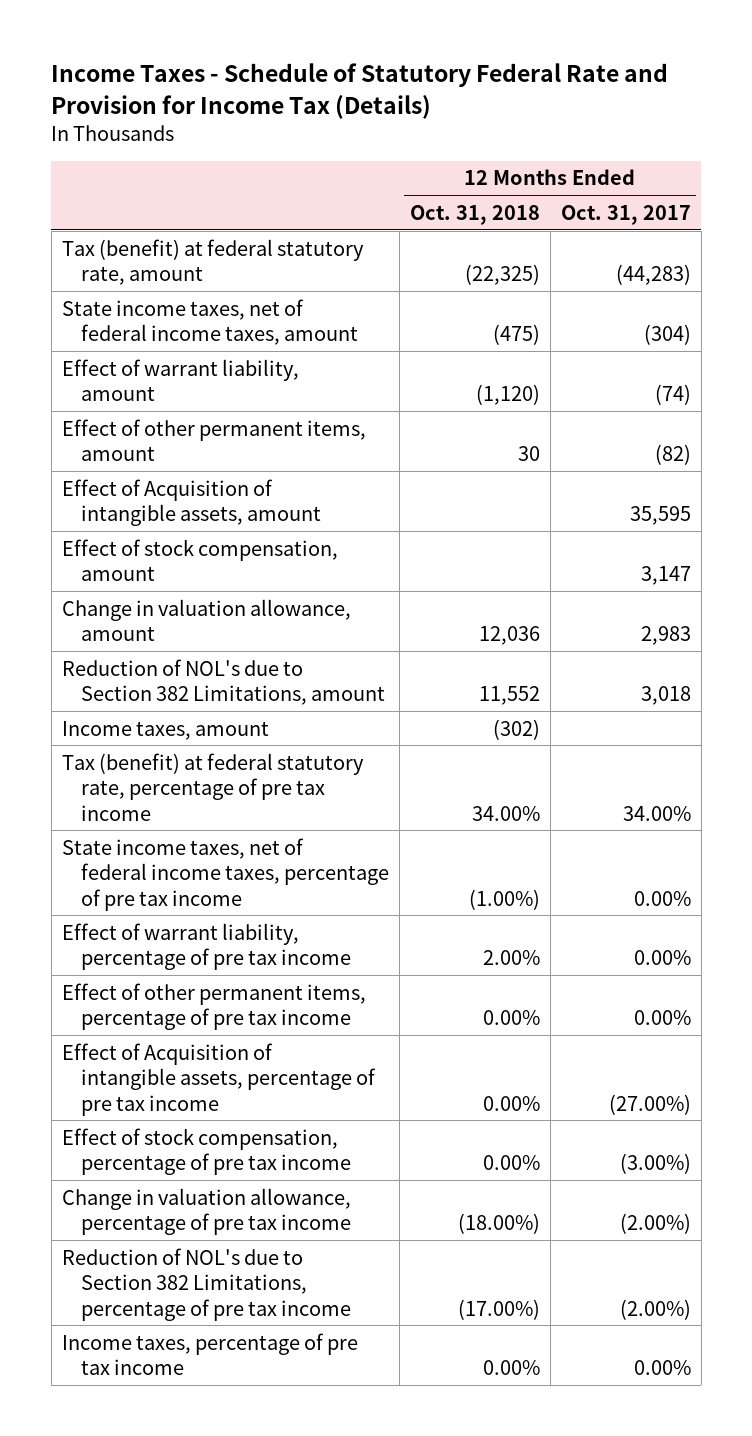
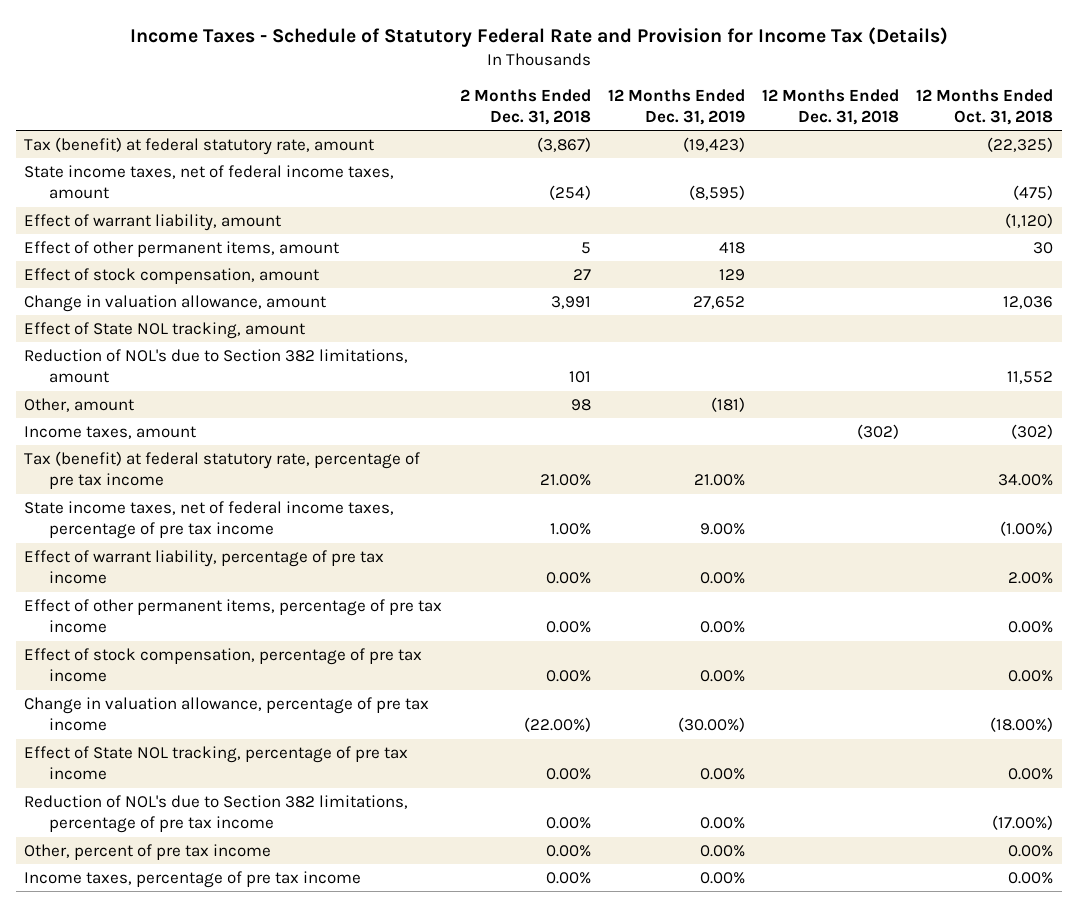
- | 12 Months Ended Oct. 31, 2018 | 12 Months Ended Oct. 31, 2017
+ | 2 Months Ended Dec. 31, 2018 | 12 Months Ended Dec. 31, 2019 | 12 Months Ended Dec. 31, 2018 | 12 Months Ended Oct. 31, 2018
- Effect of Acquisition of intangible assets, amount | | 35,595
- Reduction of NOL's due to Section 382 Limitations, amount | 11,552 | 3,018
+ Effect of State NOL tracking, amount
+ Reduction of NOL's due to Section 382 limitations, amount | 101 | | | 11,552
+ Other, amount | 98 | (181) | |
- Effect of Acquisition of intangible assets, percentage of pre tax income | 0.00% | (27.00%)
- Reduction of NOL's due to Section 382 Limitations, percentage of pre tax income | (17.00%) | (2.00%)
+ Effect of State NOL tracking, percentage of pre tax income | 0.00% | 0.00% | | 0.00%
+ Reduction of NOL's due to Section 382 limitations, percentage of pre tax income | 0.00% | 0.00% | | (17.00%)
+ Other, percent of pre tax income | 0.00% | 0.00% | | 0.00%

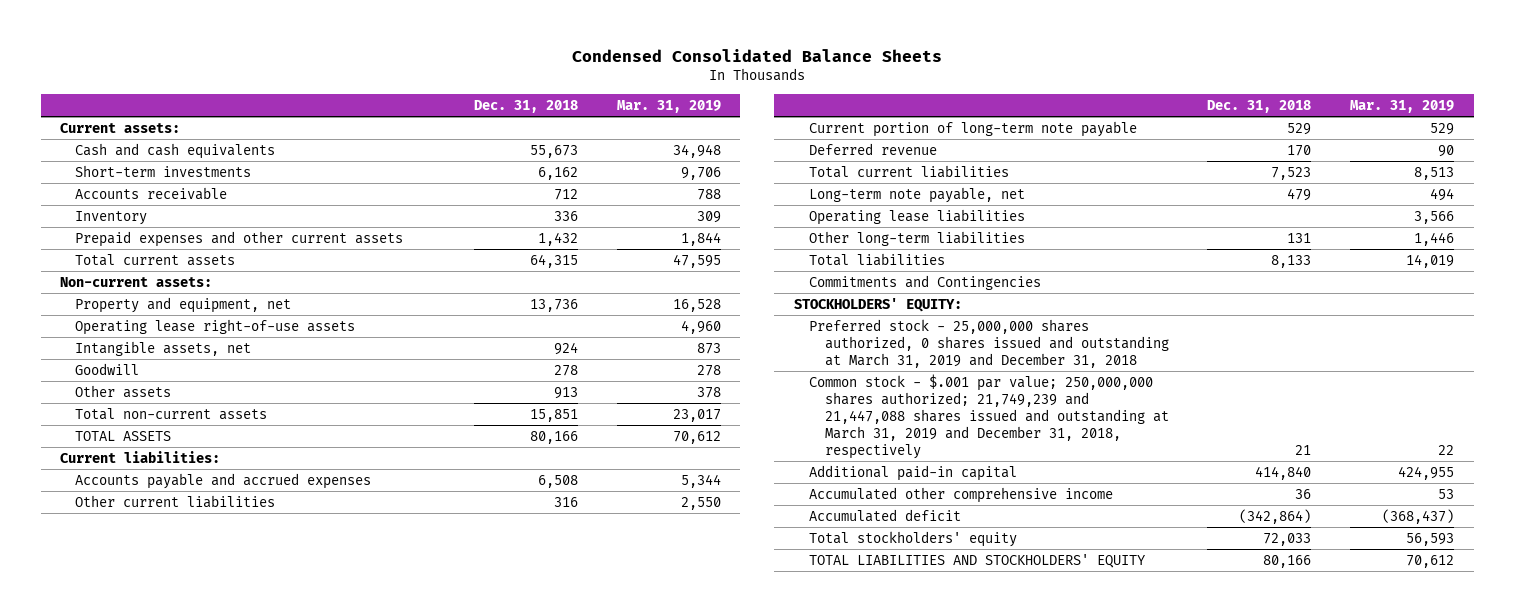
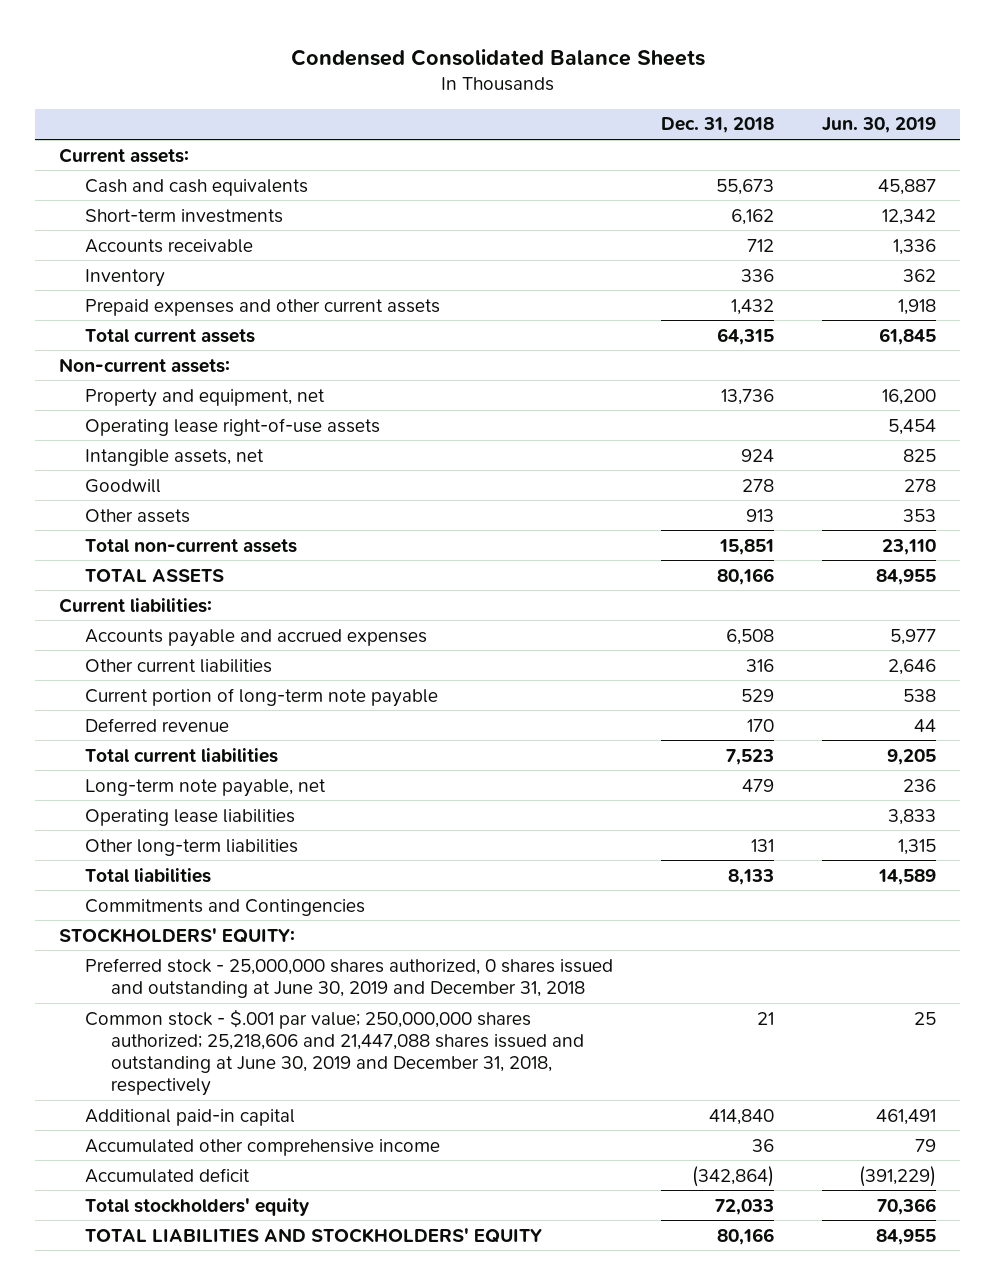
- | Dec. 31, 2018 | Mar. 31, 2019
+ | Dec. 31, 2018 | Jun. 30, 2019
- Preferred stock - 25,000,000 shares authorized, 0 shares issued and outstanding at March 31, 2019 and December 31, 2018
- Common stock - $.001 par value; 250,000,000 shares authorized; 21,749,239 and 21,447,088 shares issued and outstanding at March 31, 2019 and December 31, 2018, respectively | 21 | 22
+ Preferred stock - 25,000,000 shares authorized, 0 shares issued and outstanding at June 30, 2019 and December 31, 2018
+ Common stock - $.001 par value; 250,000,000 shares authorized; 25,218,606 and 21,447,088 shares issued and outstanding at June 30, 2019 and December 31, 2018, respectively | 21 | 25

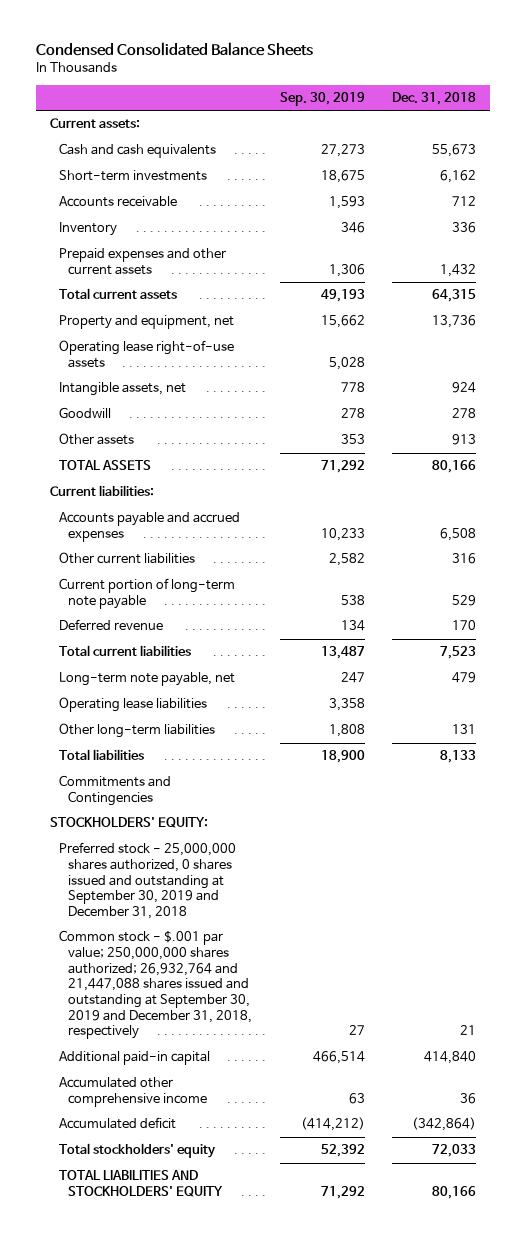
- | Dec. 31, 2018 | Jun. 30, 2019
+ | Sep. 30, 2019 | Dec. 31, 2018
- Non-current assets:
- Total non-current assets | 15,851 | 23,110
- Preferred stock - 25,000,000 shares authorized, 0 shares issued and outstanding at June 30, 2019 and December 31, 2018
- Common stock - $.001 par value; 250,000,000 shares authorized; 25,218,606 and 21,447,088 shares issued and outstanding at June 30, 2019 and December 31, 2018, respectively | 21 | 25
+ Preferred stock - 25,000,000 shares authorized, 0 shares issued and outstanding at September 30, 2019 and December 31, 2018
+ Common stock - $.001 par value; 250,000,000 shares authorized; 26,932,764 and 21,447,088 shares issued and outstanding at September 30, 2019 and December 31, 2018, respectively | 27 | 21

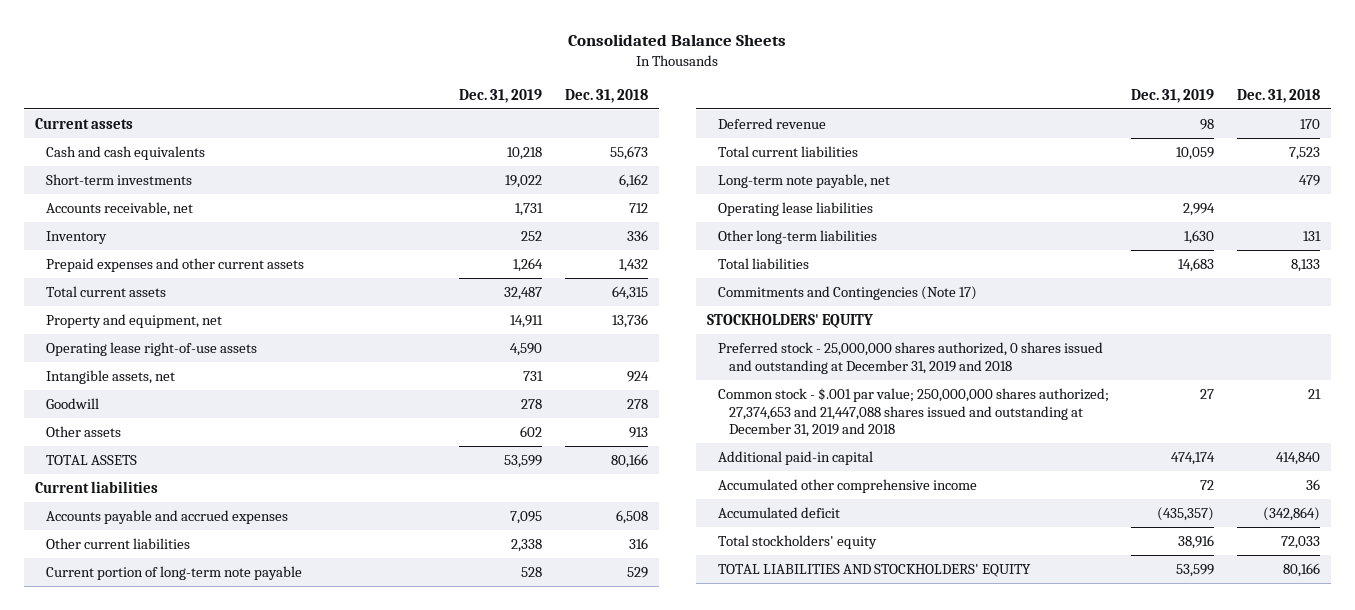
- Condensed Consolidated Balance Sheets
+ Consolidated Balance Sheets
- | Sep. 30, 2019 | Dec. 31, 2018
+ | Dec. 31, 2019 | Dec. 31, 2018
- Current assets:
+ Current assets
- Accounts receivable | 1,593 | 712
+ Accounts receivable, net | 1,731 | 712
- Current liabilities:
+ Current liabilities
- Commitments and Contingencies
- STOCKHOLDERS' EQUITY:
- Preferred stock - 25,000,000 shares authorized, 0 shares issued and outstanding at September 30, 2019 and December 31, 2018
- Common stock - $.001 par value; 250,000,000 shares authorized; 26,932,764 and 21,447,088 shares issued and outstanding at September 30, 2019 and December 31, 2018, respectively | 27 | 21
+ Commitments and Contingencies (Note 17)
+ STOCKHOLDERS' EQUITY
+ Preferred stock - 25,000,000 shares authorized, 0 shares issued and outstanding at December 31, 2019 and 2018
+ Common stock - $.001 par value; 250,000,000 shares authorized; 27,374,653 and 21,447,088 shares issued and outstanding at December 31, 2019 and 2018 | 27 | 21

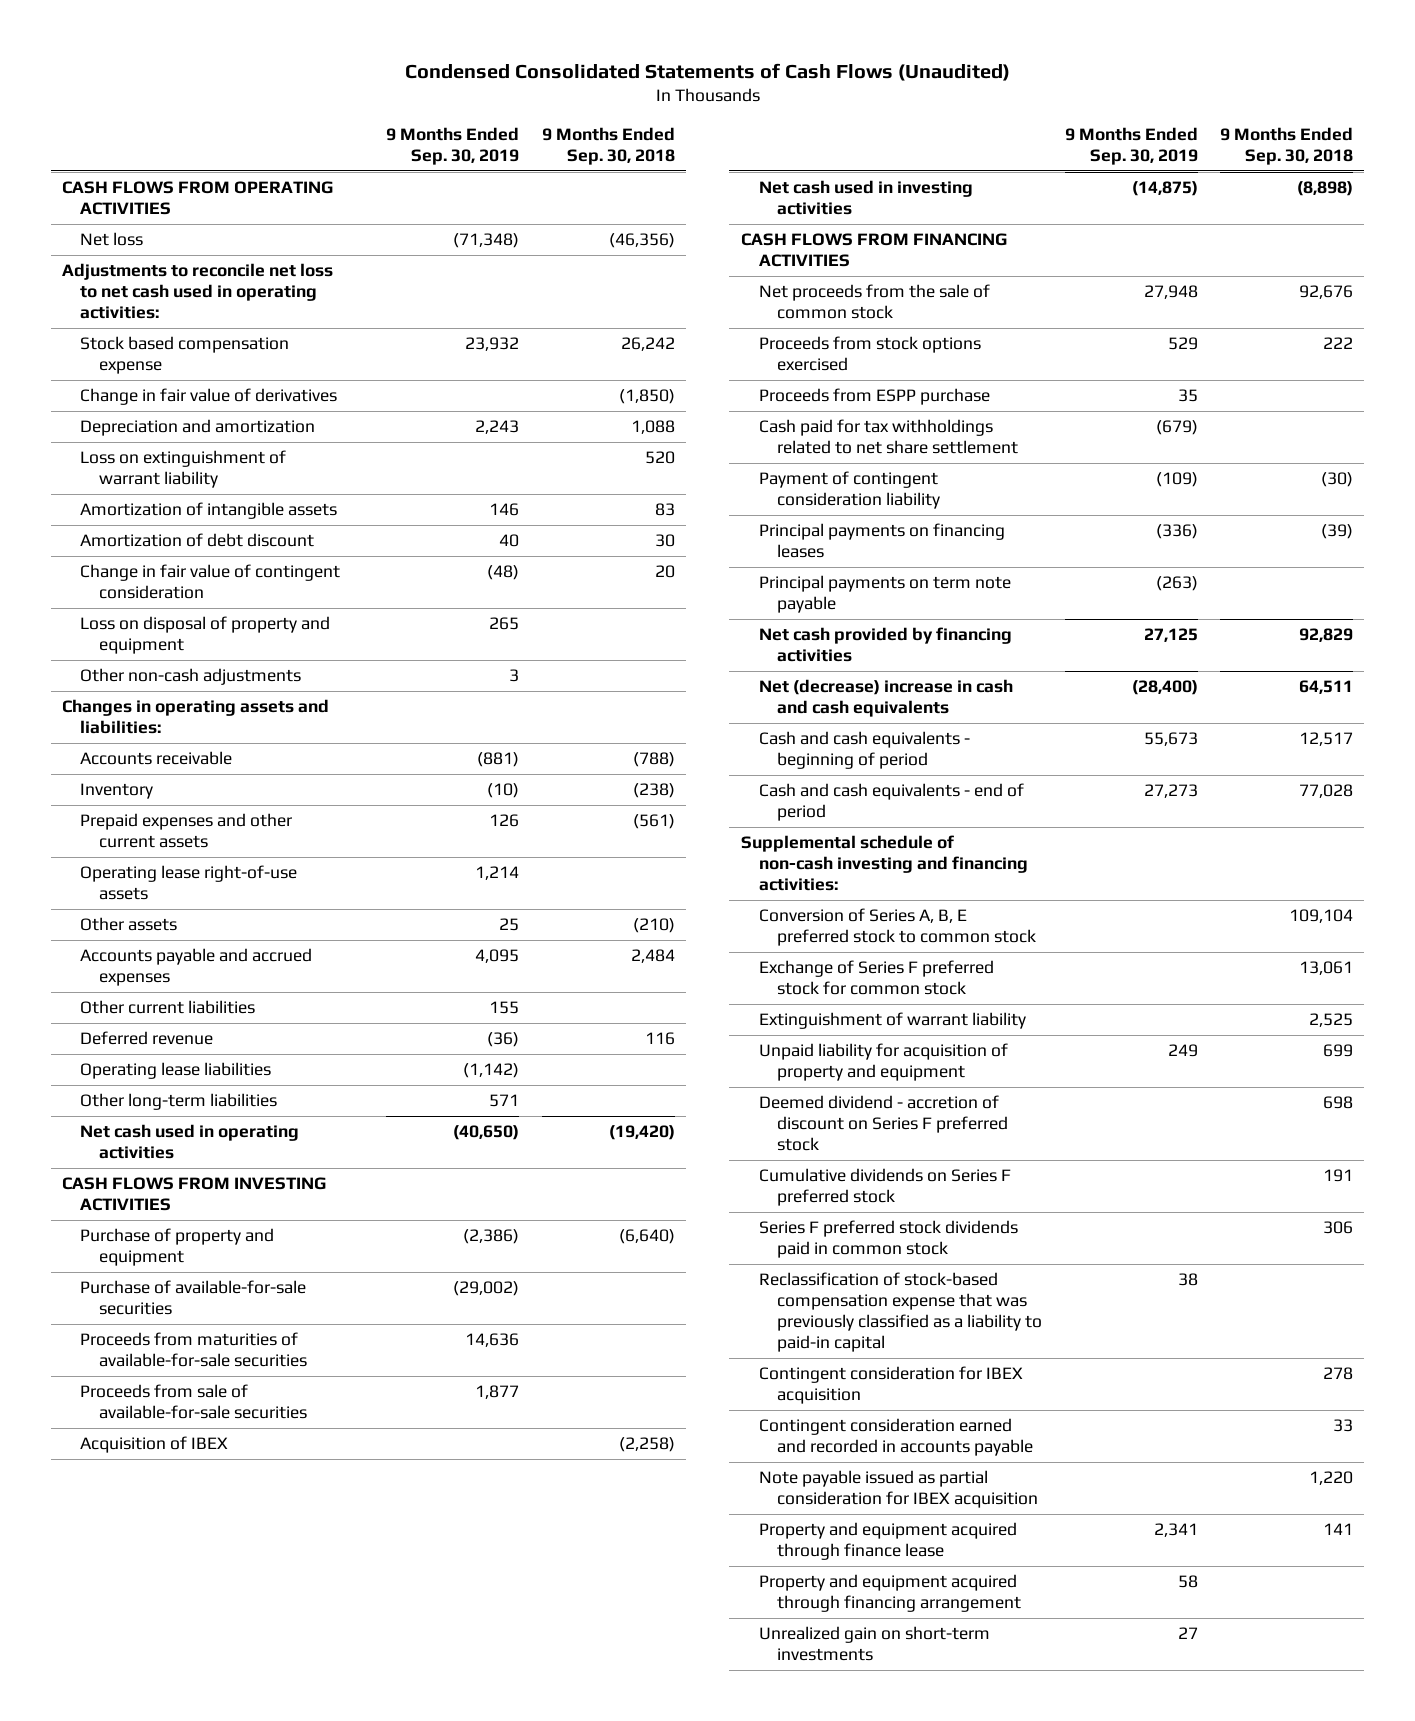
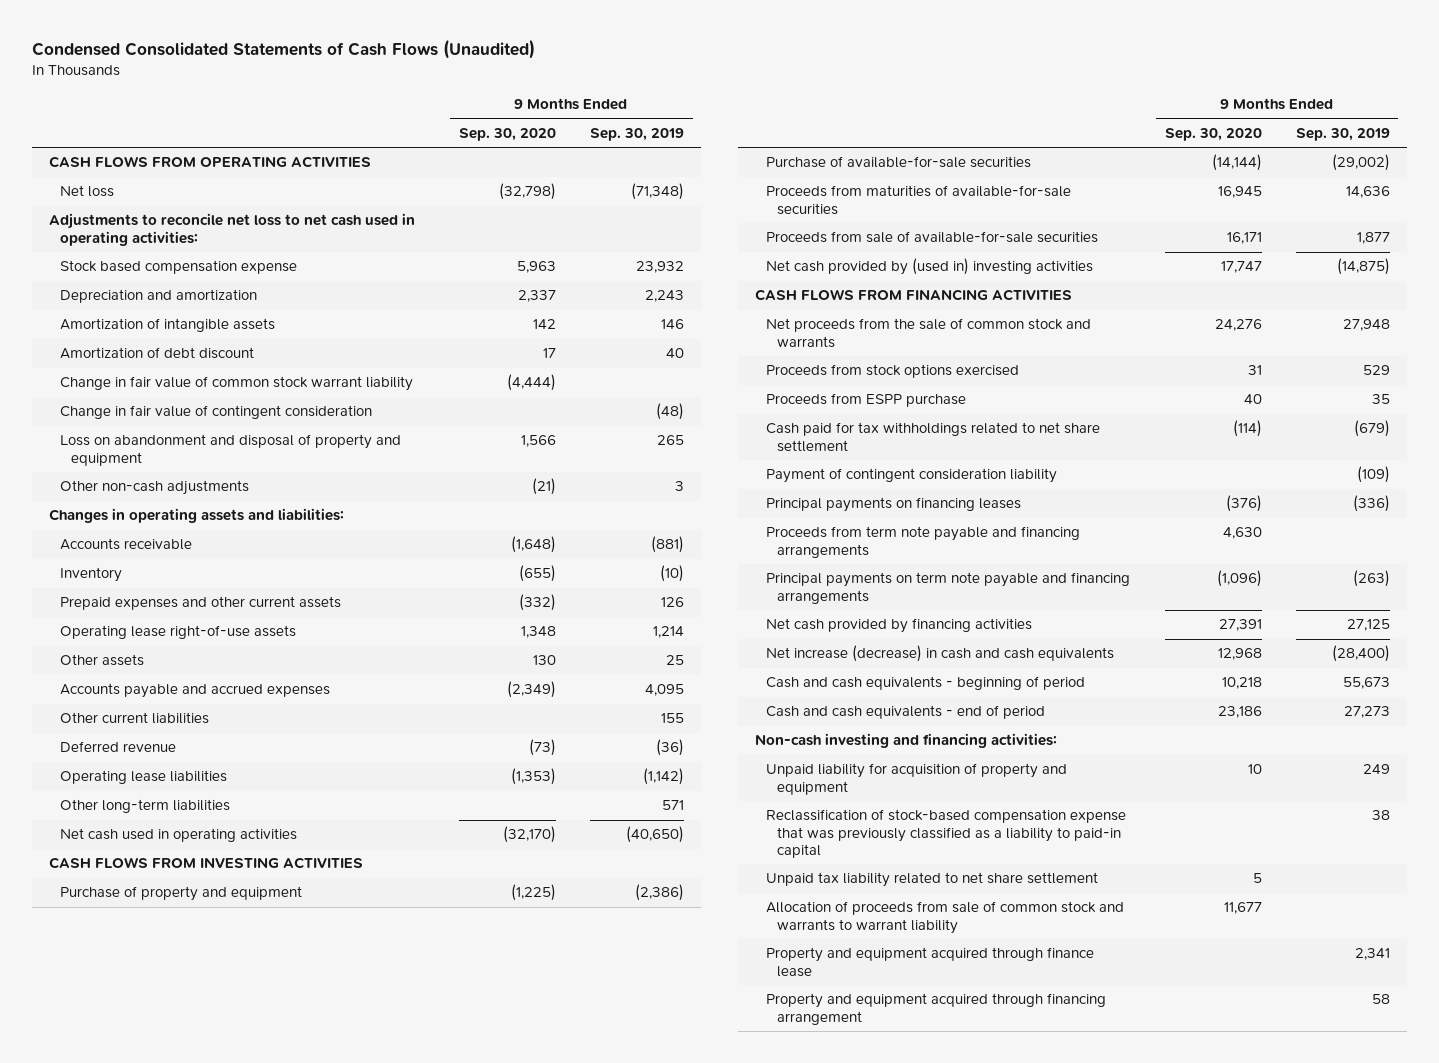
- | 9 Months Ended Sep. 30, 2019 | 9 Months Ended Sep. 30, 2018
+ | 9 Months Ended Sep. 30, 2020 | 9 Months Ended Sep. 30, 2019
- Change in fair value of derivatives | | (1,850)
- Loss on extinguishment of warrant liability | | 520
+ Change in fair value of common stock warrant liability | (4,444) |
- Loss on disposal of property and equipment | 265 |
+ Loss on abandonment and disposal of property and equipment | 1,566 | 265
- Acquisition of IBEX | | (2,258)
- Net cash used in investing activities | (14,875) | (8,898)
+ Net cash provided by (used in) investing activities | 17,747 | (14,875)
- Net proceeds from the sale of common stock | 27,948 | 92,676
+ Net proceeds from the sale of common stock and warrants | 24,276 | 27,948
- Principal payments on term note payable | (263) |
+ Proceeds from term note payable and financing arrangements | 4,630 |
+ Principal payments on term note payable and financing arrangements | (1,096) | (263)
- Net (decrease) increase in cash and cash equivalents | (28,400) | 64,511
+ Net increase (decrease) in cash and cash equivalents | 12,968 | (28,400)
- Supplemental schedule of non-cash investing and financing activities:
- Conversion of Series A, B, E preferred stock to common stock | | 109,104
- Exchange of Series F preferred stock for common stock | | 13,061
- Extinguishment of warrant liability | | 2,525
+ Non-cash investing and financing activities:
- Deemed dividend - accretion of discount on Series F preferred stock | | 698
- Cumulative dividends on Series F preferred stock | | 191
- Series F preferred stock dividends paid in common stock | | 306
- Contingent consideration for IBEX acquisition | | 278
- Contingent consideration earned and recorded in accounts payable | | 33
- Note payable issued as partial consideration for IBEX acquisition | | 1,220
+ Unpaid tax liability related to net share settlement | 5 |
+ Allocation of proceeds from sale of common stock and warrants to warrant liability | 11,677 |
- Unrealized gain on short-term investments | 27 |

